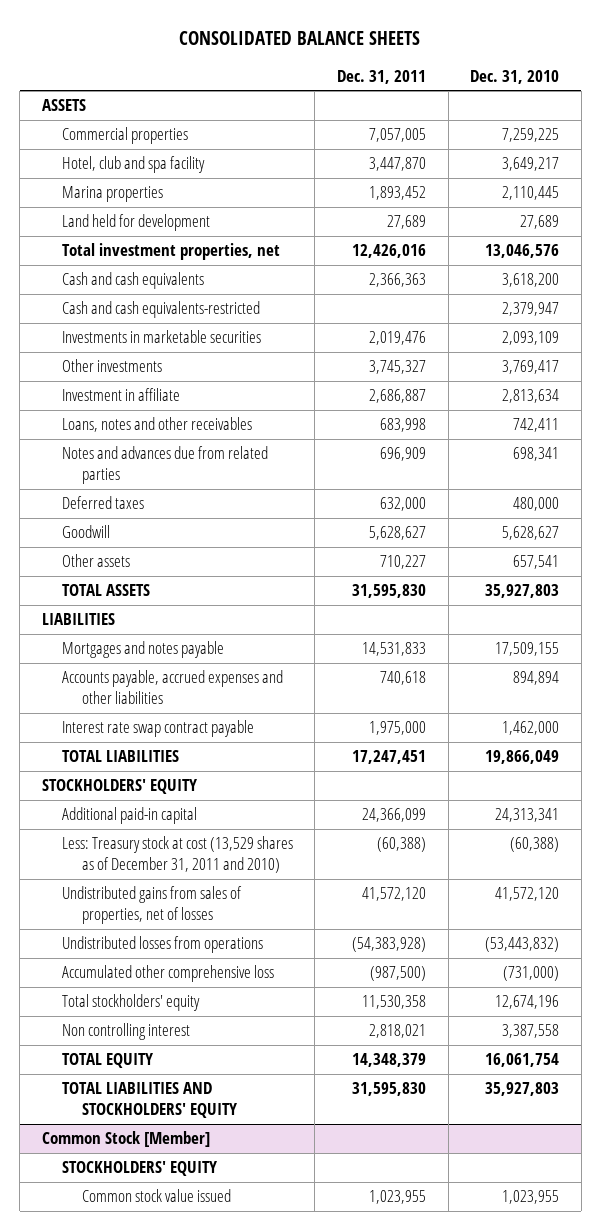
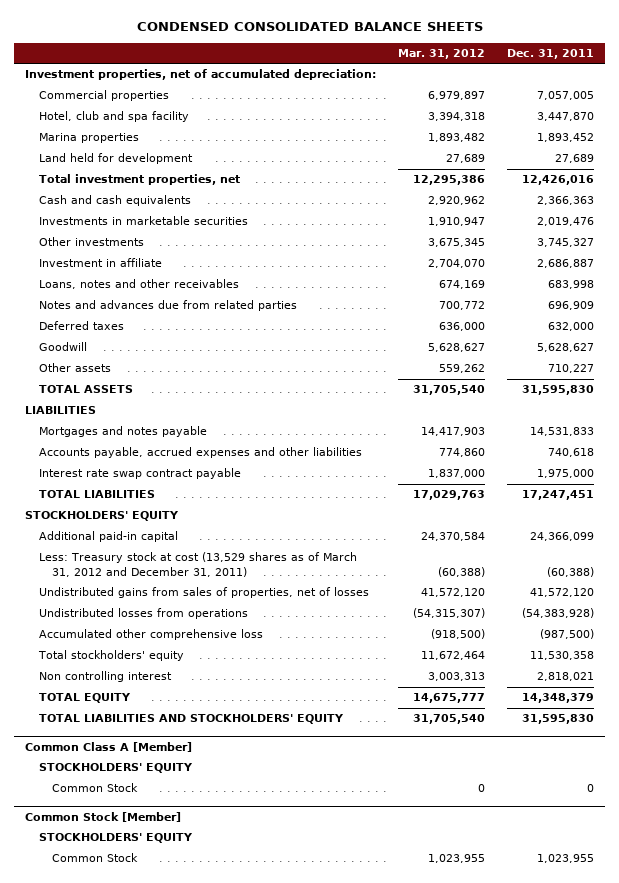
- CONSOLIDATED BALANCE SHEETS
+ CONDENSED CONSOLIDATED BALANCE SHEETS
- | Dec. 31, 2011 | Dec. 31, 2010
+ | Mar. 31, 2012 | Dec. 31, 2011
- ASSETS
+ Investment properties, net of accumulated depreciation:
- Cash and cash equivalents-restricted | | 2,379,947
- Less: Treasury stock at cost (13,529 shares as of December 31, 2011 and 2010) | (60,388) | (60,388)
+ Less: Treasury stock at cost (13,529 shares as of March 31, 2012 and December 31, 2011) | (60,388) | (60,388)
+ Common Class A [Member]
+ STOCKHOLDERS' EQUITY
+ Common Stock | 0 | 0
@ Common Stock [Member]
- Common stock value issued | 1,023,955 | 1,023,955
+ Common Stock | 1,023,955 | 1,023,955

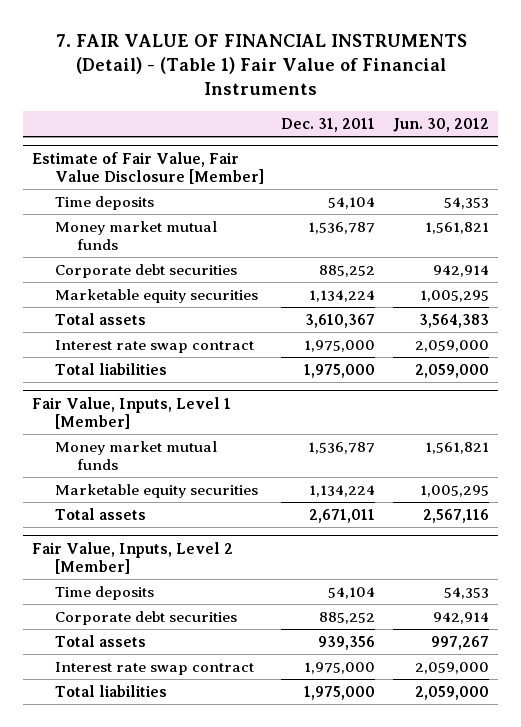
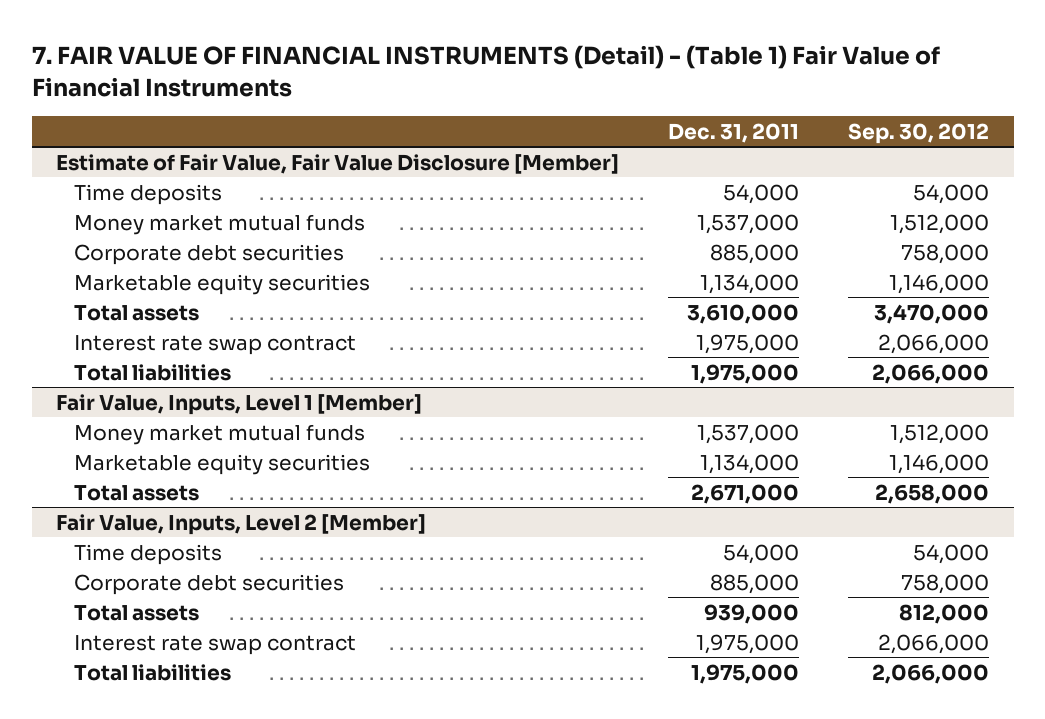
- | Dec. 31, 2011 | Jun. 30, 2012
+ | Dec. 31, 2011 | Sep. 30, 2012
@ Estimate of Fair Value, Fair Value Disclosure [Member]
- Time deposits | 54,104 | 54,353
- Money market mutual funds | 1,536,787 | 1,561,821
- Corporate debt securities | 885,252 | 942,914
- Marketable equity securities | 1,134,224 | 1,005,295
- Total assets | 3,610,367 | 3,564,383
+ Time deposits | 54,000 | 54,000
+ Money market mutual funds | 1,537,000 | 1,512,000
+ Corporate debt securities | 885,000 | 758,000
+ Marketable equity securities | 1,134,000 | 1,146,000
+ Total assets | 3,610,000 | 3,470,000
@ Fair Value, Inputs, Level 1 [Member]
- Money market mutual funds | 1,536,787 | 1,561,821
- Marketable equity securities | 1,134,224 | 1,005,295
- Total assets | 2,671,011 | 2,567,116
+ Money market mutual funds | 1,537,000 | 1,512,000
+ Marketable equity securities | 1,134,000 | 1,146,000
+ Total assets | 2,671,000 | 2,658,000
@ Fair Value, Inputs, Level 2 [Member]
- Time deposits | 54,104 | 54,353
- Corporate debt securities | 885,252 | 942,914
- Total assets | 939,356 | 997,267
+ Time deposits | 54,000 | 54,000
+ Corporate debt securities | 885,000 | 758,000
+ Total assets | 939,000 | 812,000

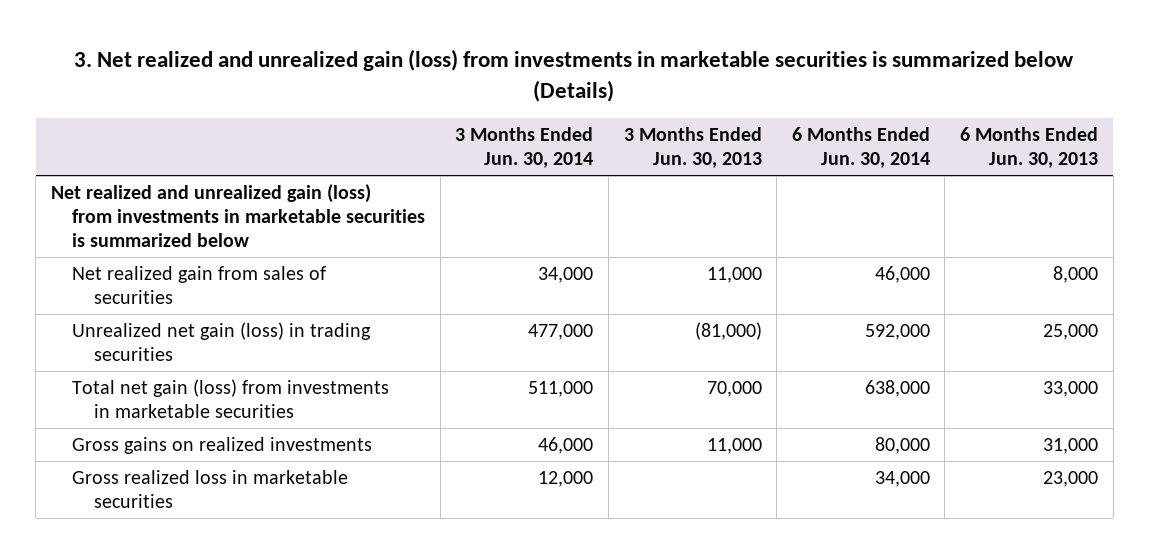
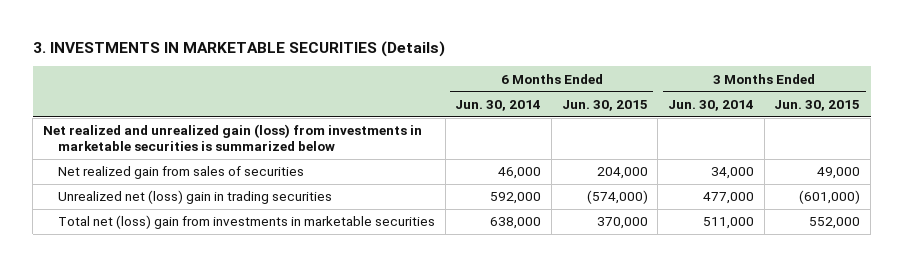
- 3. Net realized and unrealized gain (loss) from investments in marketable securities is summarized below (Details)
+ 3. INVESTMENTS IN MARKETABLE SECURITIES (Details)
- | 3 Months Ended Jun. 30, 2014 | 3 Months Ended Jun. 30, 2013 | 6 Months Ended Jun. 30, 2014 | 6 Months Ended Jun. 30, 2013
+ | 6 Months Ended Jun. 30, 2014 | 6 Months Ended Jun. 30, 2015 | 3 Months Ended Jun. 30, 2014 | 3 Months Ended Jun. 30, 2015
- Unrealized net gain (loss) in trading securities | 477,000 | (81,000) | 592,000 | 25,000
- Total net gain (loss) from investments in marketable securities | 511,000 | 70,000 | 638,000 | 33,000
- Gross gains on realized investments | 46,000 | 11,000 | 80,000 | 31,000
- Gross realized loss in marketable securities | 12,000 | | 34,000 | 23,000
+ Unrealized net (loss) gain in trading securities | 592,000 | (574,000) | 477,000 | (601,000)
+ Total net (loss) gain from investments in marketable securities | 638,000 | 370,000 | 511,000 | 552,000

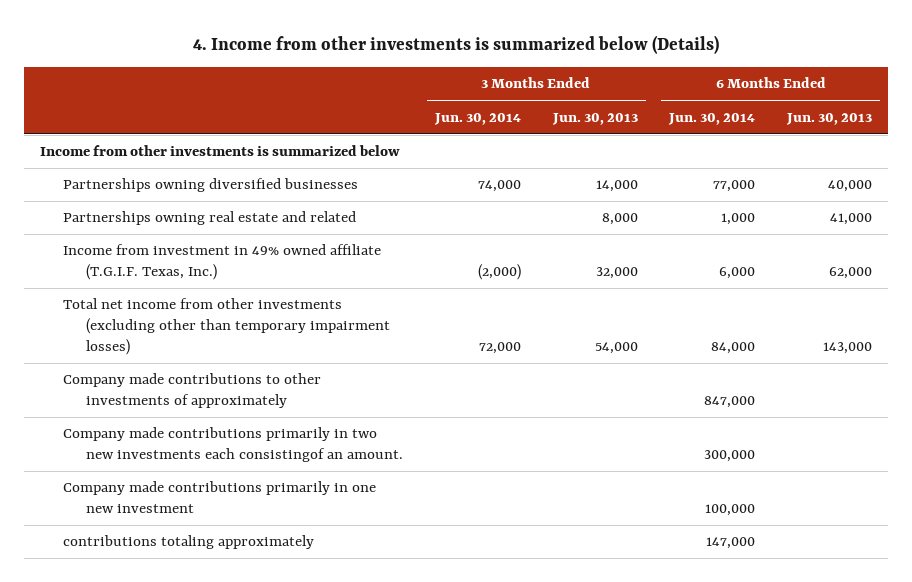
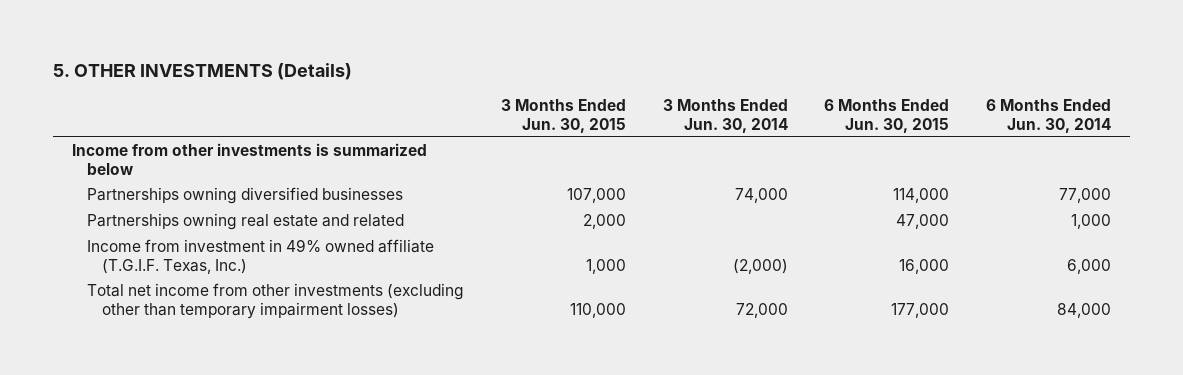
- 4. Income from other investments is summarized below (Details)
+ 5. OTHER INVESTMENTS (Details)
- | 3 Months Ended Jun. 30, 2014 | 3 Months Ended Jun. 30, 2013 | 6 Months Ended Jun. 30, 2014 | 6 Months Ended Jun. 30, 2013
+ | 3 Months Ended Jun. 30, 2015 | 3 Months Ended Jun. 30, 2014 | 6 Months Ended Jun. 30, 2015 | 6 Months Ended Jun. 30, 2014
- Company made contributions to other investments of approximately | | | 847,000 |
- Company made contributions primarily in two new investments each consistingof an amount. | | | 300,000 |
- Company made contributions primarily in one new investment | | | 100,000 |
- contributions totaling approximately | | | 147,000 |

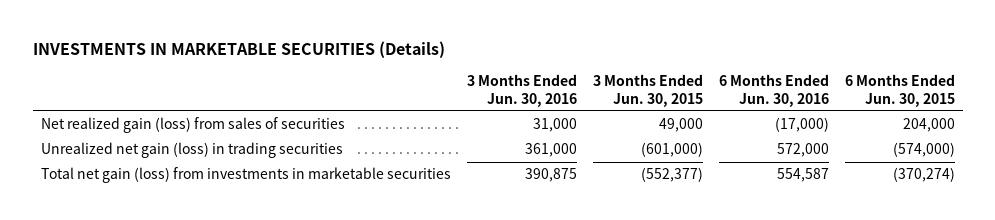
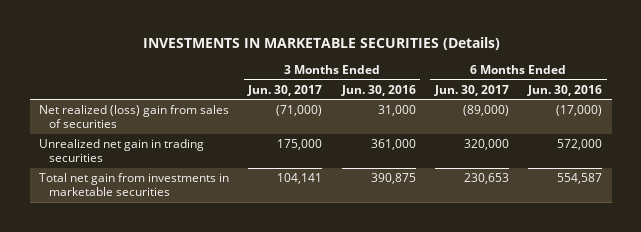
- | 3 Months Ended Jun. 30, 2016 | 3 Months Ended Jun. 30, 2015 | 6 Months Ended Jun. 30, 2016 | 6 Months Ended Jun. 30, 2015
+ | 3 Months Ended Jun. 30, 2017 | 3 Months Ended Jun. 30, 2016 | 6 Months Ended Jun. 30, 2017 | 6 Months Ended Jun. 30, 2016
- Net realized gain (loss) from sales of securities | 31,000 | 49,000 | (17,000) | 204,000
- Unrealized net gain (loss) in trading securities | 361,000 | (601,000) | 572,000 | (574,000)
- Total net gain (loss) from investments in marketable securities | 390,875 | (552,377) | 554,587 | (370,274)
+ Net realized (loss) gain from sales of securities | (71,000) | 31,000 | (89,000) | (17,000)
+ Unrealized net gain in trading securities | 175,000 | 361,000 | 320,000 | 572,000
+ Total net gain from investments in marketable securities | 104,141 | 390,875 | 230,653 | 554,587

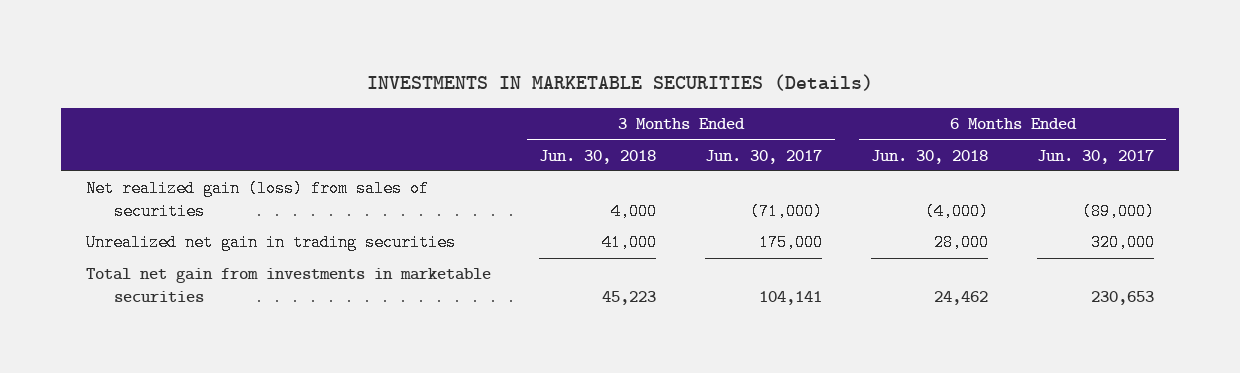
- | 3 Months Ended Jun. 30, 2017 | 3 Months Ended Jun. 30, 2016 | 6 Months Ended Jun. 30, 2017 | 6 Months Ended Jun. 30, 2016
+ | 3 Months Ended Jun. 30, 2018 | 3 Months Ended Jun. 30, 2017 | 6 Months Ended Jun. 30, 2018 | 6 Months Ended Jun. 30, 2017
- Net realized (loss) gain from sales of securities | (71,000) | 31,000 | (89,000) | (17,000)
+ Net realized gain (loss) from sales of securities | 4,000 | (71,000) | (4,000) | (89,000)

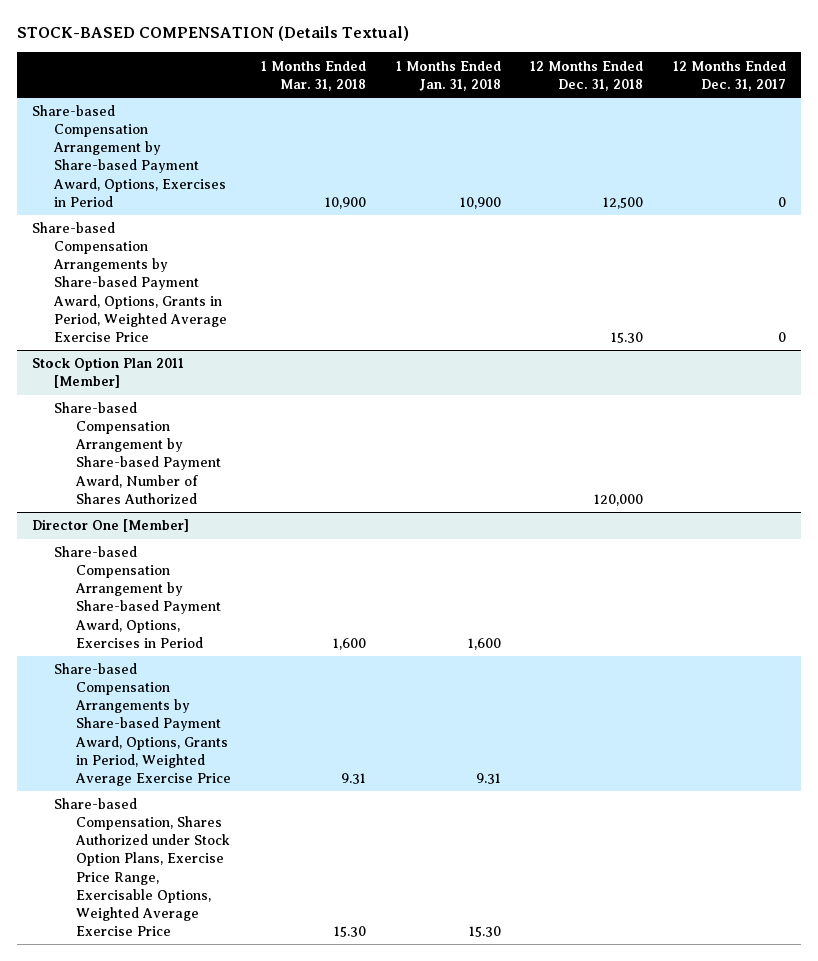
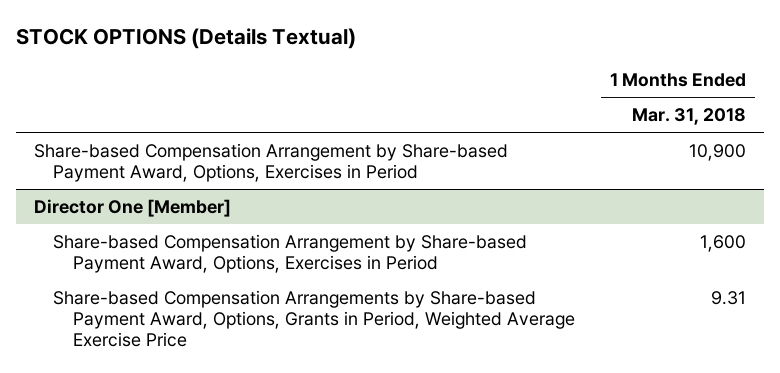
- STOCK-BASED COMPENSATION (Details Textual)
+ STOCK OPTIONS (Details Textual)
- | 1 Months Ended Mar. 31, 2018 | 1 Months Ended Jan. 31, 2018 | 12 Months Ended Dec. 31, 2018 | 12 Months Ended Dec. 31, 2017
+ | 1 Months Ended Mar. 31, 2018
- Share-based Compensation Arrangements by Share-based Payment Award, Options, Grants in Period, Weighted Average Exercise Price | | | 15.30 | 0
- Stock Option Plan 2011 [Member]
- Share-based Compensation Arrangement by Share-based Payment Award, Number of Shares Authorized | | | 120,000 |
@ Director One [Member]
- Share-based Compensation, Shares Authorized under Stock Option Plans, Exercise Price Range, Exercisable Options, Weighted Average Exercise Price | 15.30 | 15.30 | |

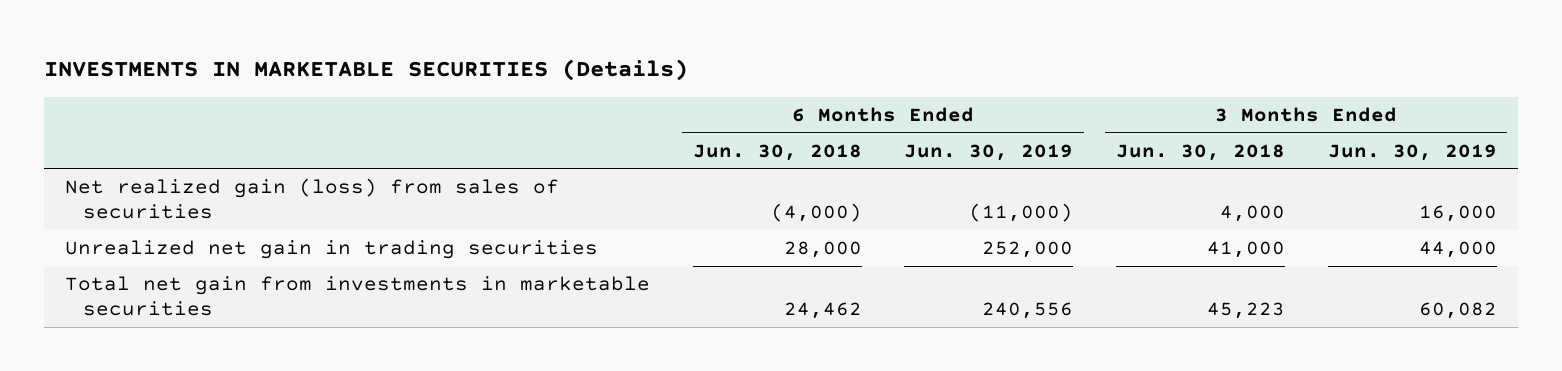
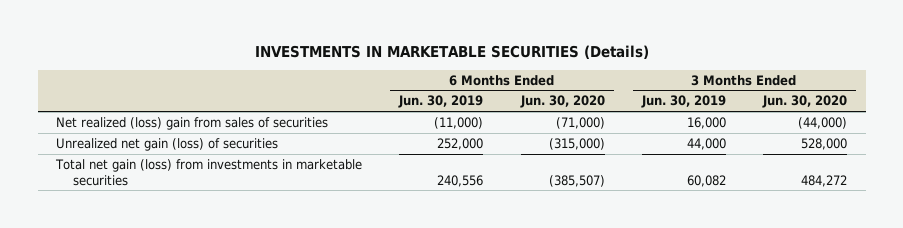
- | 6 Months Ended Jun. 30, 2018 | 6 Months Ended Jun. 30, 2019 | 3 Months Ended Jun. 30, 2018 | 3 Months Ended Jun. 30, 2019
+ | 6 Months Ended Jun. 30, 2019 | 6 Months Ended Jun. 30, 2020 | 3 Months Ended Jun. 30, 2019 | 3 Months Ended Jun. 30, 2020
- Net realized gain (loss) from sales of securities | (4,000) | (11,000) | 4,000 | 16,000
- Unrealized net gain in trading securities | 28,000 | 252,000 | 41,000 | 44,000
- Total net gain from investments in marketable securities | 24,462 | 240,556 | 45,223 | 60,082
+ Net realized (loss) gain from sales of securities | (11,000) | (71,000) | 16,000 | (44,000)
+ Unrealized net gain (loss) of securities | 252,000 | (315,000) | 44,000 | 528,000
+ Total net gain (loss) from investments in marketable securities | 240,556 | (385,507) | 60,082 | 484,272

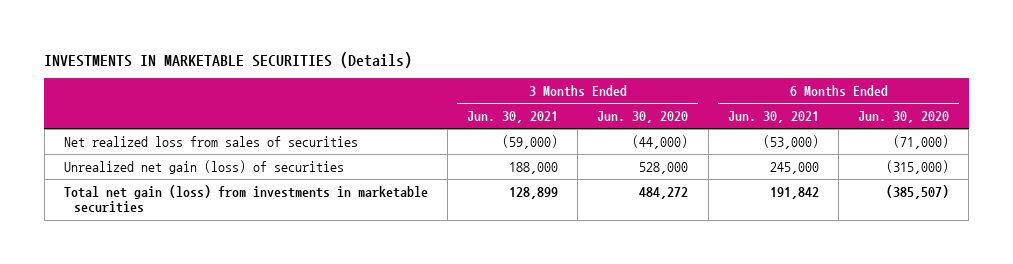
- | 6 Months Ended Jun. 30, 2019 | 6 Months Ended Jun. 30, 2020 | 3 Months Ended Jun. 30, 2019 | 3 Months Ended Jun. 30, 2020
+ | 3 Months Ended Jun. 30, 2021 | 3 Months Ended Jun. 30, 2020 | 6 Months Ended Jun. 30, 2021 | 6 Months Ended Jun. 30, 2020
- Net realized (loss) gain from sales of securities | (11,000) | (71,000) | 16,000 | (44,000)
+ Net realized loss from sales of securities | (59,000) | (44,000) | (53,000) | (71,000)

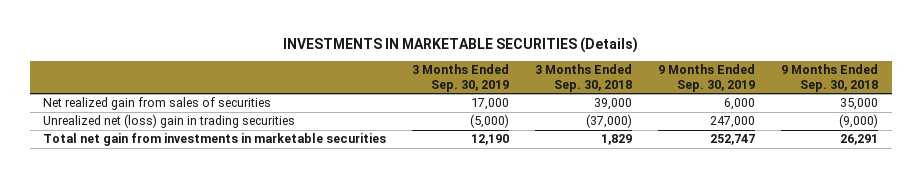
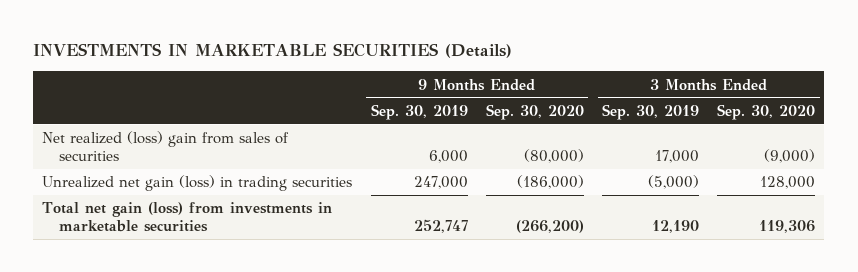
- | 3 Months Ended Sep. 30, 2019 | 3 Months Ended Sep. 30, 2018 | 9 Months Ended Sep. 30, 2019 | 9 Months Ended Sep. 30, 2018
+ | 9 Months Ended Sep. 30, 2019 | 9 Months Ended Sep. 30, 2020 | 3 Months Ended Sep. 30, 2019 | 3 Months Ended Sep. 30, 2020
- Net realized gain from sales of securities | 17,000 | 39,000 | 6,000 | 35,000
- Unrealized net (loss) gain in trading securities | (5,000) | (37,000) | 247,000 | (9,000)
- Total net gain from investments in marketable securities | 12,190 | 1,829 | 252,747 | 26,291
+ Net realized (loss) gain from sales of securities | 6,000 | (80,000) | 17,000 | (9,000)
+ Unrealized net gain (loss) in trading securities | 247,000 | (186,000) | (5,000) | 128,000
+ Total net gain (loss) from investments in marketable securities | 252,747 | (266,200) | 12,190 | 119,306

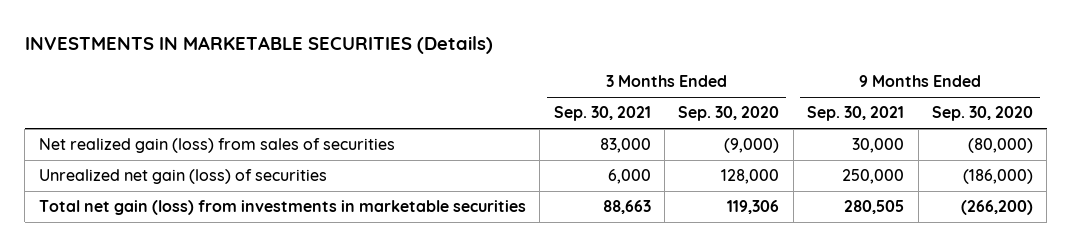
- | 9 Months Ended Sep. 30, 2019 | 9 Months Ended Sep. 30, 2020 | 3 Months Ended Sep. 30, 2019 | 3 Months Ended Sep. 30, 2020
+ | 3 Months Ended Sep. 30, 2021 | 3 Months Ended Sep. 30, 2020 | 9 Months Ended Sep. 30, 2021 | 9 Months Ended Sep. 30, 2020
- Net realized (loss) gain from sales of securities | 6,000 | (80,000) | 17,000 | (9,000)
- Unrealized net gain (loss) in trading securities | 247,000 | (186,000) | (5,000) | 128,000
+ Net realized gain (loss) from sales of securities | 83,000 | (9,000) | 30,000 | (80,000)
+ Unrealized net gain (loss) of securities | 6,000 | 128,000 | 250,000 | (186,000)

